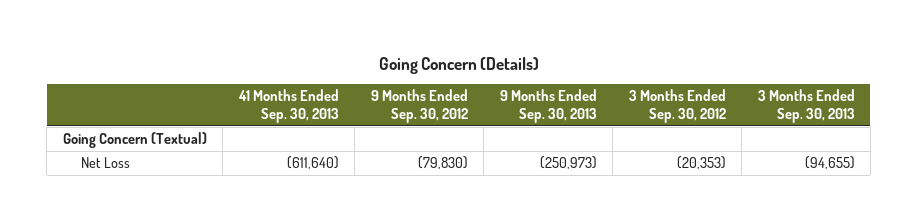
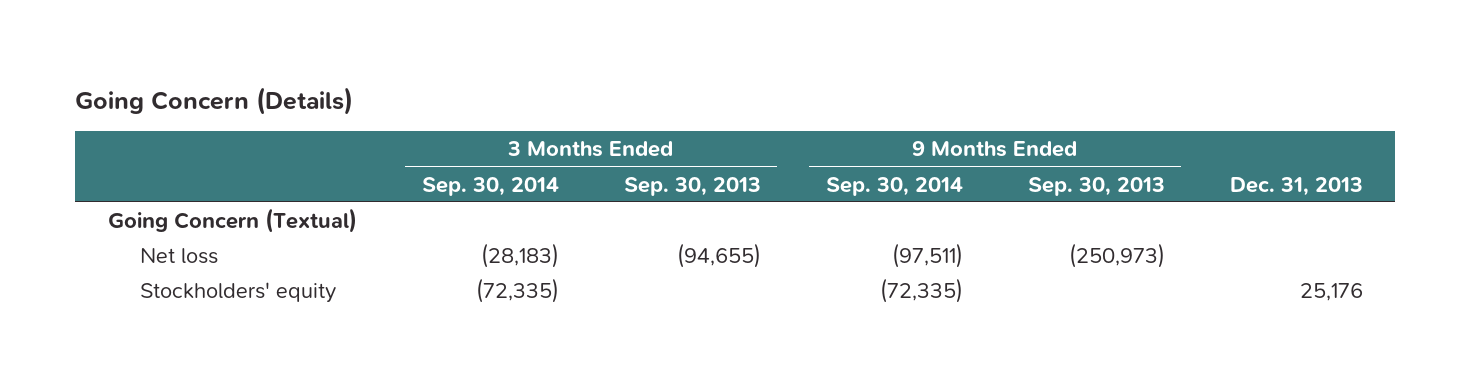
- | 41 Months Ended Sep. 30, 2013 | 9 Months Ended Sep. 30, 2012 | 9 Months Ended Sep. 30, 2013 | 3 Months Ended Sep. 30, 2012 | 3 Months Ended Sep. 30, 2013
+ | 3 Months Ended Sep. 30, 2014 | 3 Months Ended Sep. 30, 2013 | 9 Months Ended Sep. 30, 2014 | 9 Months Ended Sep. 30, 2013 | Dec. 31, 2013
- Net Loss | (611,640) | (79,830) | (250,973) | (20,353) | (94,655)
+ Net loss | (28,183) | (94,655) | (97,511) | (250,973) |
+ Stockholders' equity | (72,335) | | (72,335) | | 25,176

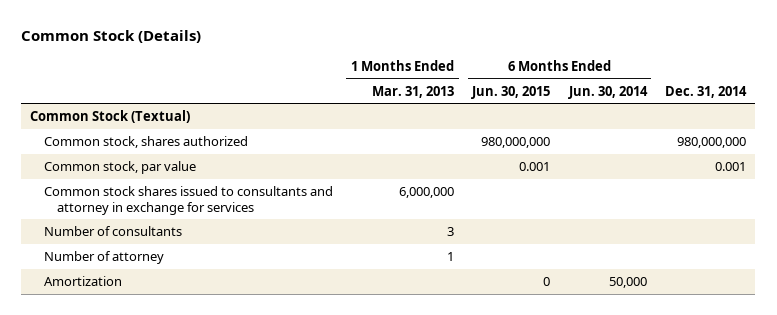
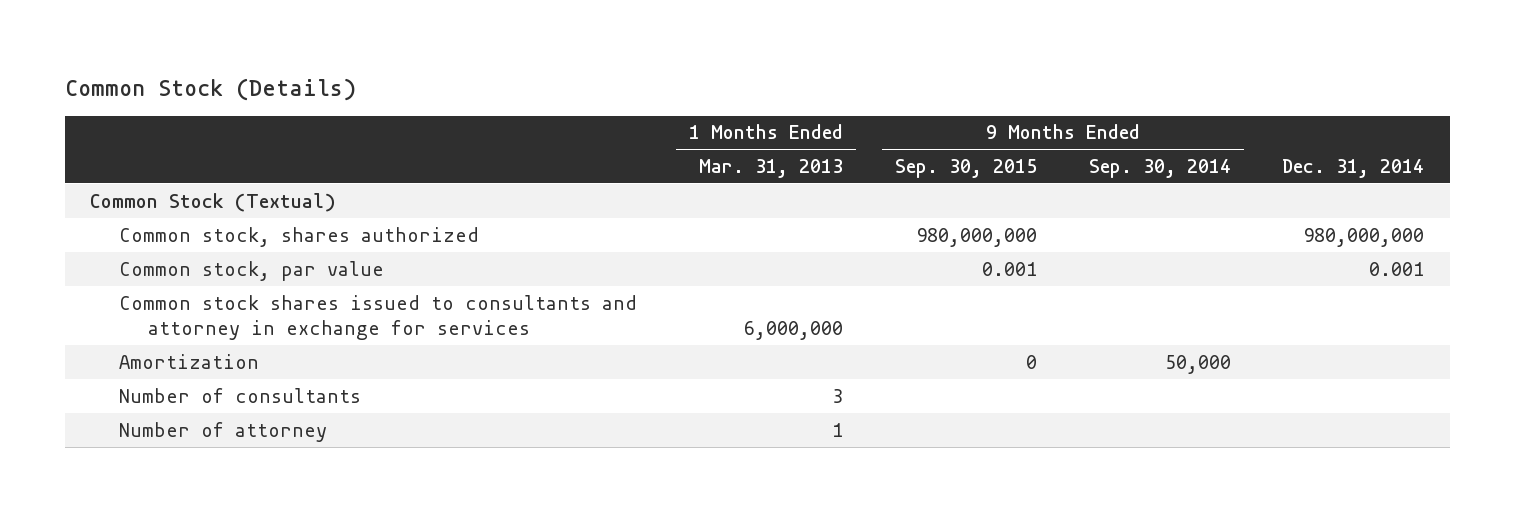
- | 1 Months Ended Mar. 31, 2013 | 6 Months Ended Jun. 30, 2015 | 6 Months Ended Jun. 30, 2014 | Dec. 31, 2014
+ | 1 Months Ended Mar. 31, 2013 | 9 Months Ended Sep. 30, 2015 | 9 Months Ended Sep. 30, 2014 | Dec. 31, 2014
moved up: Amortization | | 0 | 50,000 |

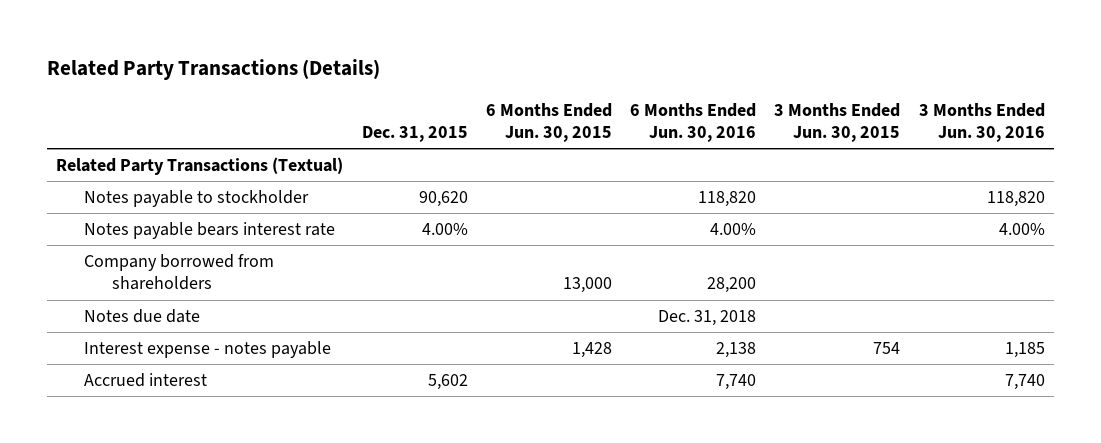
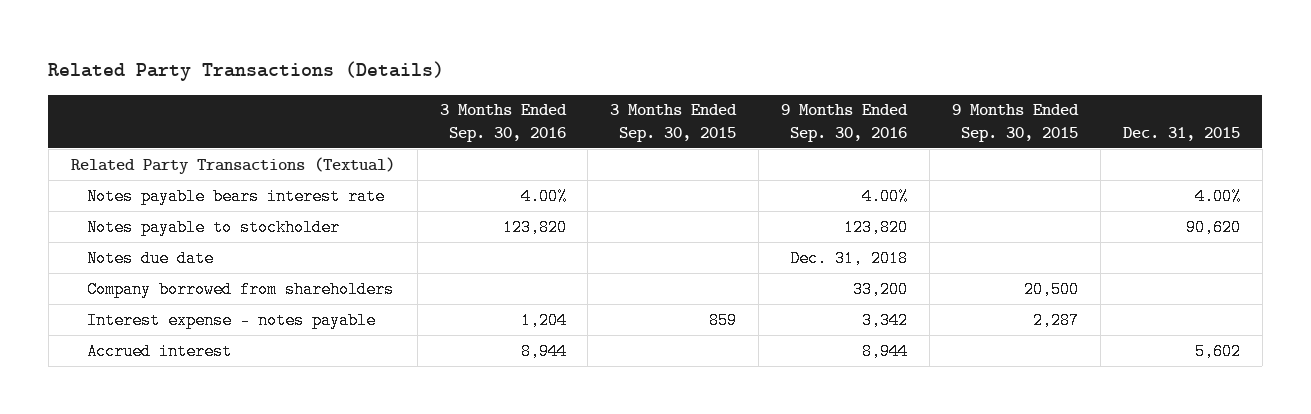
- | Dec. 31, 2015 | 6 Months Ended Jun. 30, 2015 | 6 Months Ended Jun. 30, 2016 | 3 Months Ended Jun. 30, 2015 | 3 Months Ended Jun. 30, 2016
+ | 3 Months Ended Sep. 30, 2016 | 3 Months Ended Sep. 30, 2015 | 9 Months Ended Sep. 30, 2016 | 9 Months Ended Sep. 30, 2015 | Dec. 31, 2015
moved down: Notes payable to stockholder | 123,820 | | 123,820 | | 90,620
moved down: Company borrowed from shareholders | | | 33,200 | 20,500 |

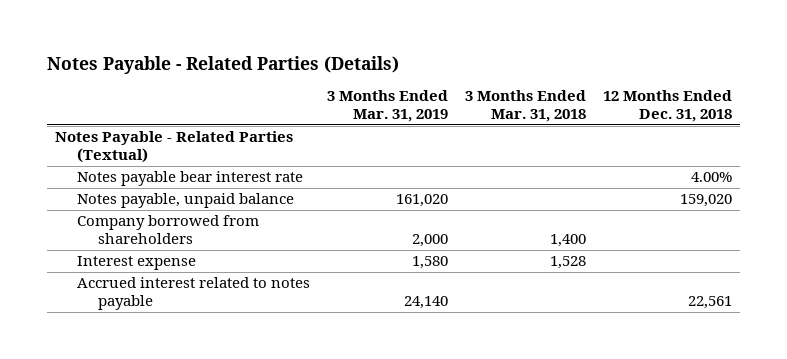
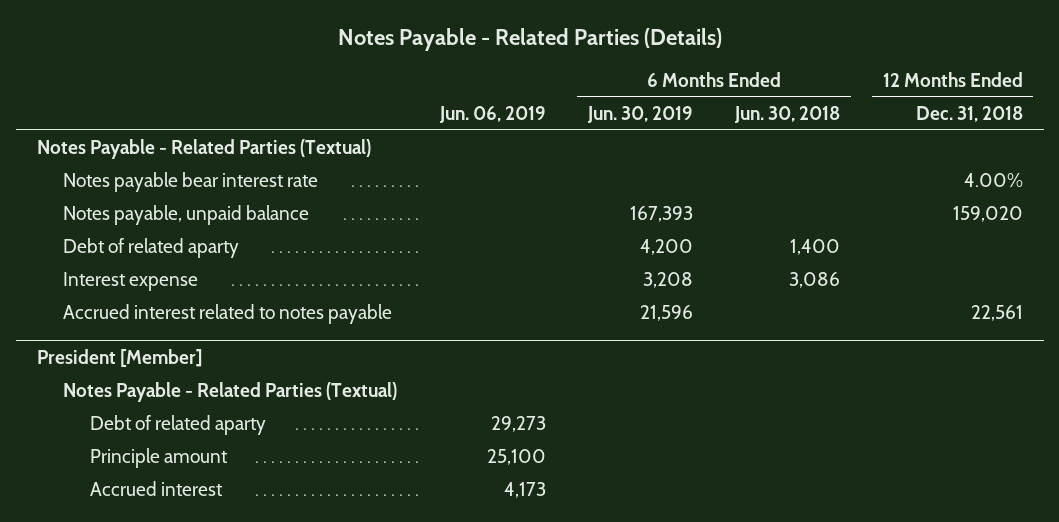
- | 3 Months Ended Mar. 31, 2019 | 3 Months Ended Mar. 31, 2018 | 12 Months Ended Dec. 31, 2018
+ | Jun. 06, 2019 | 6 Months Ended Jun. 30, 2019 | 6 Months Ended Jun. 30, 2018 | 12 Months Ended Dec. 31, 2018
- Company borrowed from shareholders | 2,000 | 1,400 |
+ Debt of related aparty | | 4,200 | 1,400 |
+ President [Member]
+ Notes Payable - Related Parties (Textual)
+ Debt of related aparty | 29,273 | | |
+ Principle amount | 25,100 | | |
+ Accrued interest | 4,173 | | |

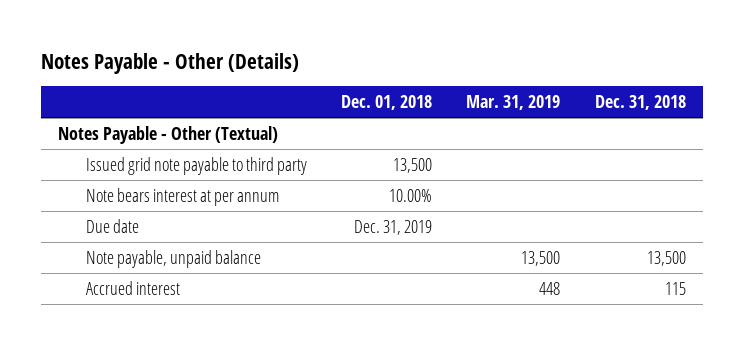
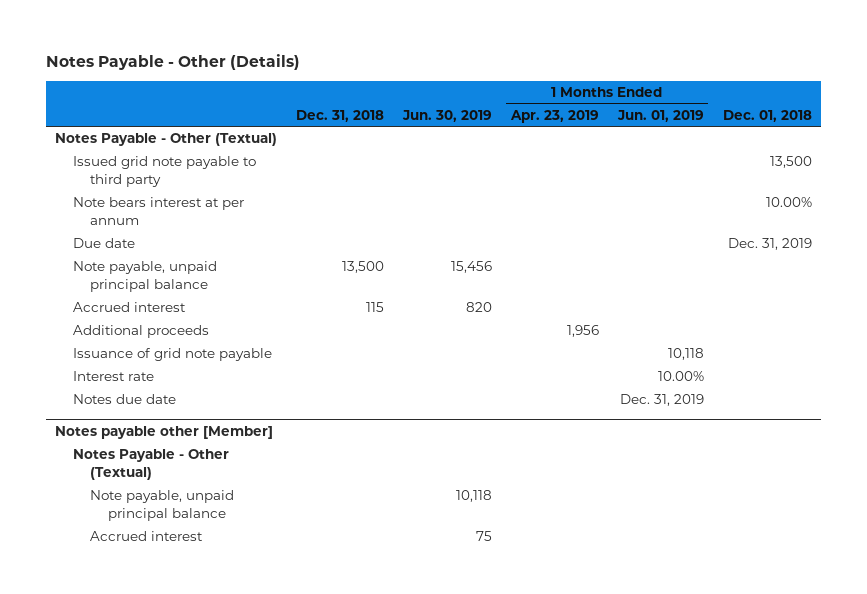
- | Dec. 01, 2018 | Mar. 31, 2019 | Dec. 31, 2018
+ | Dec. 31, 2018 | Jun. 30, 2019 | 1 Months Ended Apr. 23, 2019 | 1 Months Ended Jun. 01, 2019 | Dec. 01, 2018
- Note payable, unpaid balance | | 13,500 | 13,500
+ Note payable, unpaid principal balance | 13,500 | 15,456 | | |
+ Additional proceeds | | | 1,956 | |
+ Issuance of grid note payable | | | | 10,118 |
+ Interest rate | | | | 10.00% |
+ Notes due date | | | | Dec. 31, 2019 |
+ Notes payable other [Member]
+ Notes Payable - Other (Textual)
+ Note payable, unpaid principal balance | | 10,118 | | |
+ Accrued interest | | 75 | | |

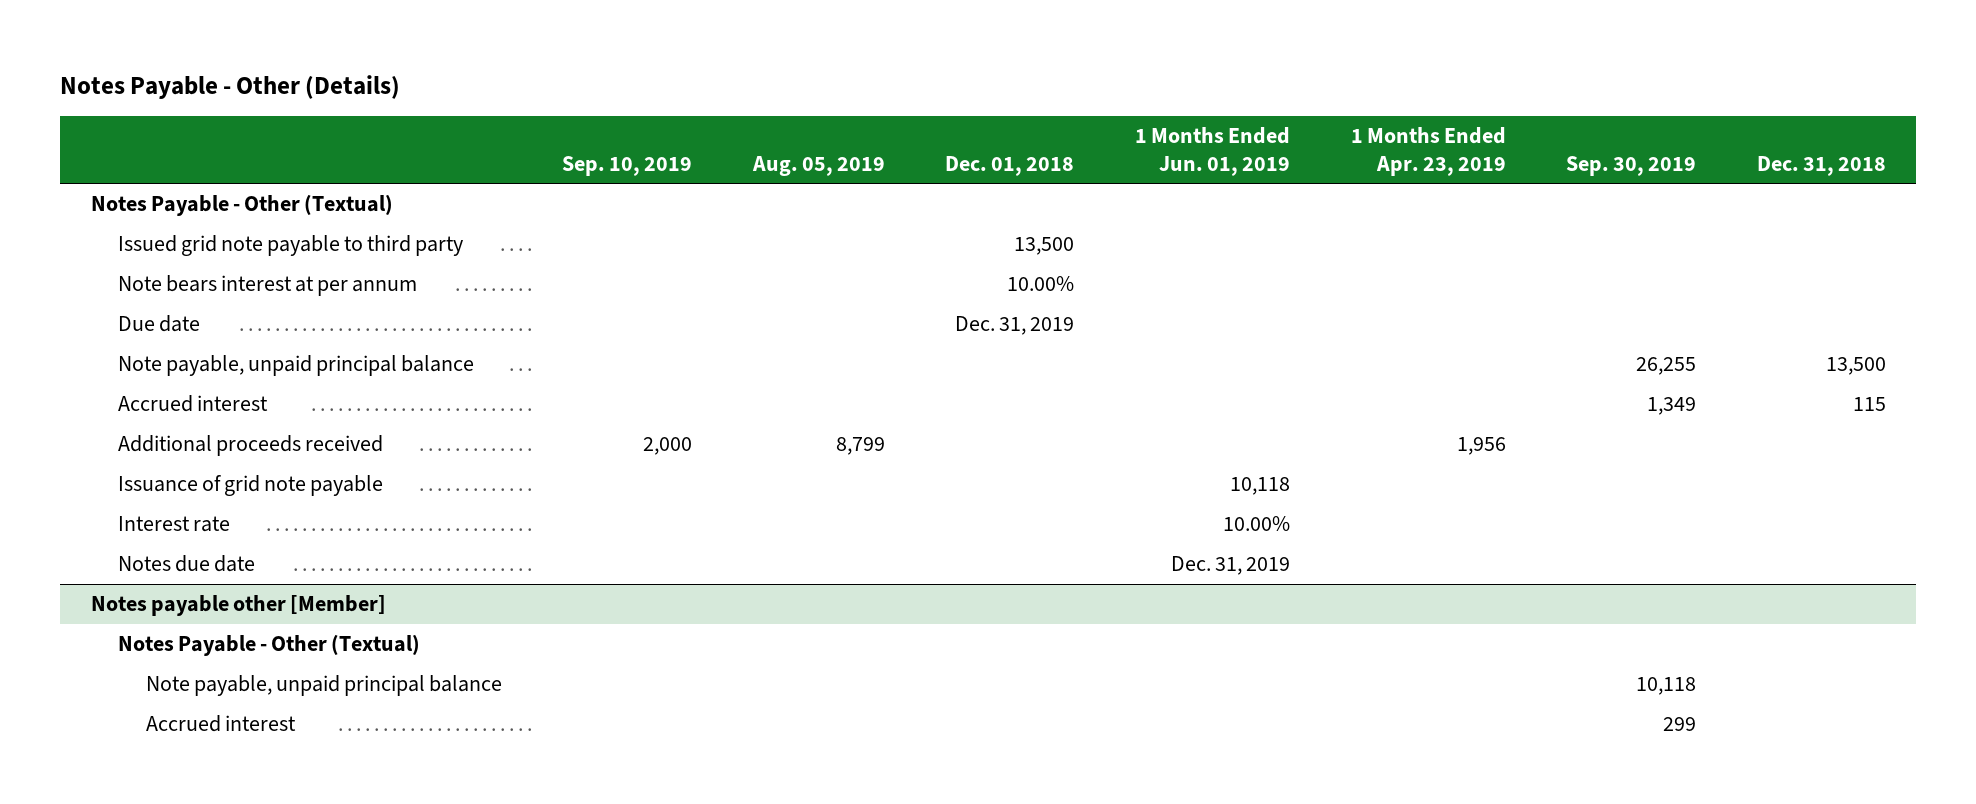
- | Dec. 31, 2018 | Jun. 30, 2019 | 1 Months Ended Apr. 23, 2019 | 1 Months Ended Jun. 01, 2019 | Dec. 01, 2018
+ | Sep. 10, 2019 | Aug. 05, 2019 | Dec. 01, 2018 | 1 Months Ended Jun. 01, 2019 | 1 Months Ended Apr. 23, 2019 | Sep. 30, 2019 | Dec. 31, 2018
- Additional proceeds | | | 1,956 | |
+ Additional proceeds received | 2,000 | 8,799 | | | 1,956 | |

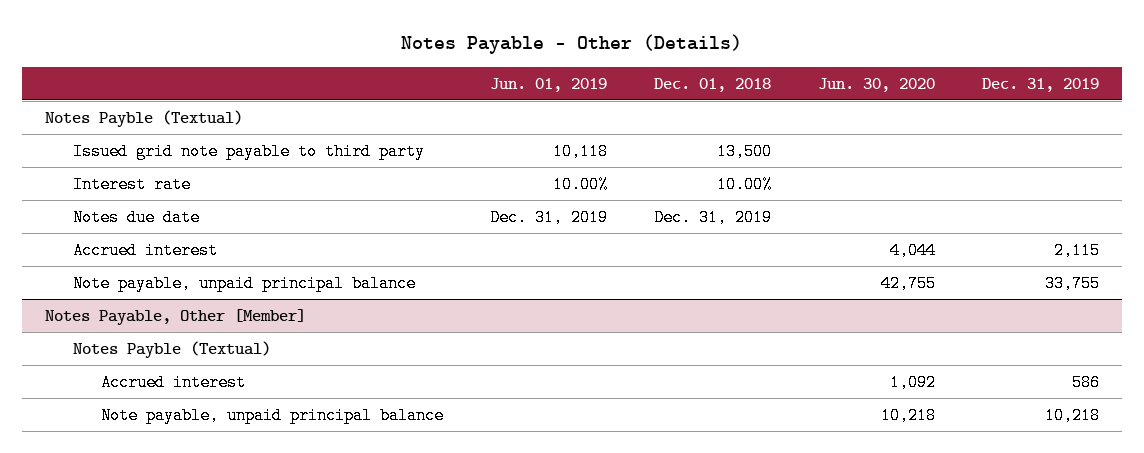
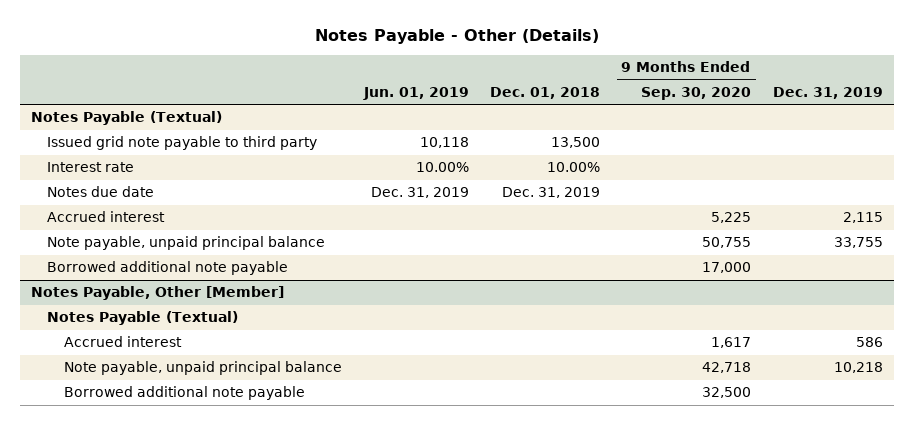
- | Jun. 01, 2019 | Dec. 01, 2018 | Jun. 30, 2020 | Dec. 31, 2019
+ | Jun. 01, 2019 | Dec. 01, 2018 | 9 Months Ended Sep. 30, 2020 | Dec. 31, 2019
- Notes Payble (Textual)
+ Notes Payable (Textual)
+ Borrowed additional note payable | | | 17,000 |
@ Notes Payable, Other [Member]
- Notes Payble (Textual)
+ Notes Payable (Textual)
+ Borrowed additional note payable | | | 32,500 |

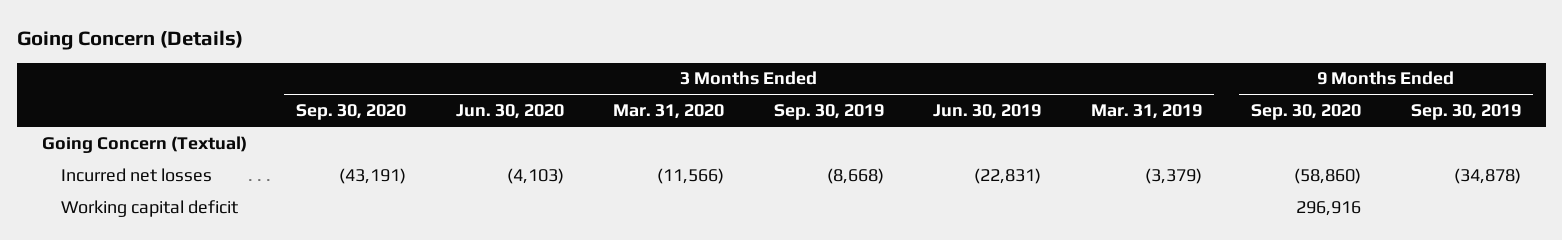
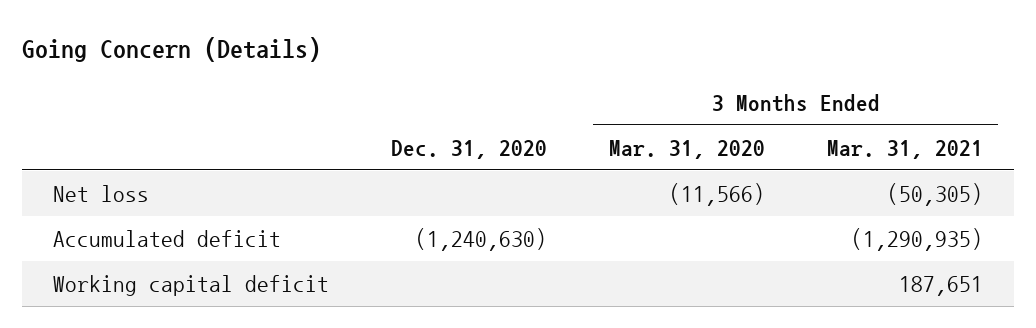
- | 3 Months Ended Sep. 30, 2020 | 3 Months Ended Jun. 30, 2020 | 3 Months Ended Mar. 31, 2020 | 3 Months Ended Sep. 30, 2019 | 3 Months Ended Jun. 30, 2019 | 3 Months Ended Mar. 31, 2019 | 9 Months Ended Sep. 30, 2020 | 9 Months Ended Sep. 30, 2019
+ | Dec. 31, 2020 | 3 Months Ended Mar. 31, 2020 | 3 Months Ended Mar. 31, 2021
- Going Concern (Textual)
- Incurred net losses | (43,191) | (4,103) | (11,566) | (8,668) | (22,831) | (3,379) | (58,860) | (34,878)
+ Net loss | | (11,566) | (50,305)
+ Accumulated deficit | (1,240,630) | | (1,290,935)

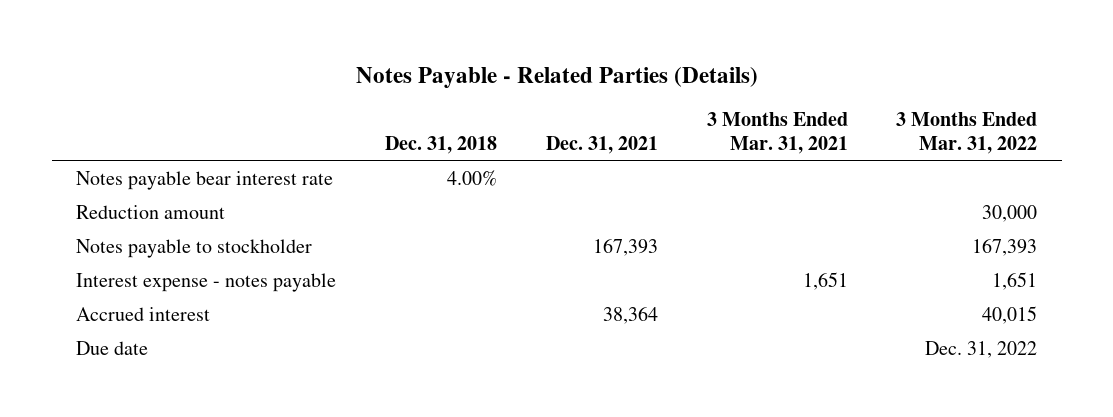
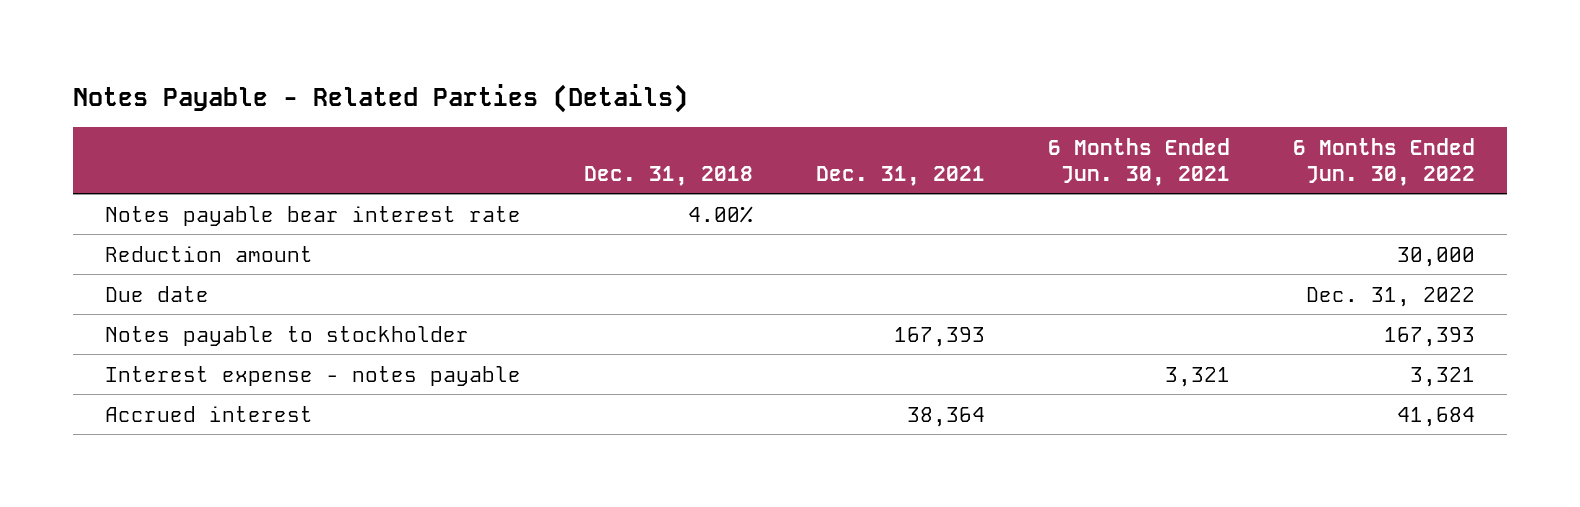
- | Dec. 31, 2018 | Dec. 31, 2021 | 3 Months Ended Mar. 31, 2021 | 3 Months Ended Mar. 31, 2022
+ | Dec. 31, 2018 | Dec. 31, 2021 | 6 Months Ended Jun. 30, 2021 | 6 Months Ended Jun. 30, 2022
moved up: Due date | | | | Dec. 31, 2022

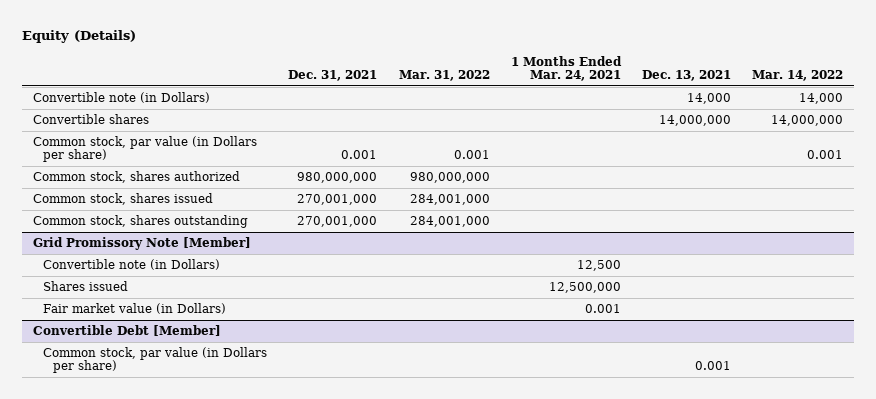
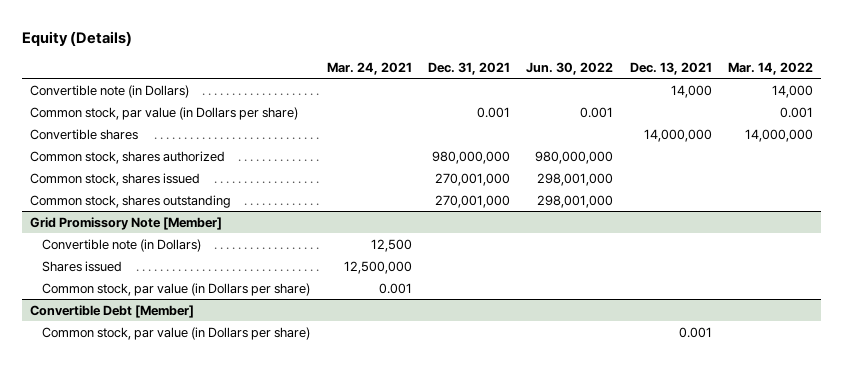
- | Dec. 31, 2021 | Mar. 31, 2022 | 1 Months Ended Mar. 24, 2021 | Dec. 13, 2021 | Mar. 14, 2022
+ | Mar. 24, 2021 | Dec. 31, 2021 | Jun. 30, 2022 | Dec. 13, 2021 | Mar. 14, 2022
moved down: Convertible shares | | | | 14,000,000 | 14,000,000
@ Grid Promissory Note [Member]
- Fair market value (in Dollars) | | | 0.001 | |
+ Common stock, par value (in Dollars per share) | 0.001 | | | |

